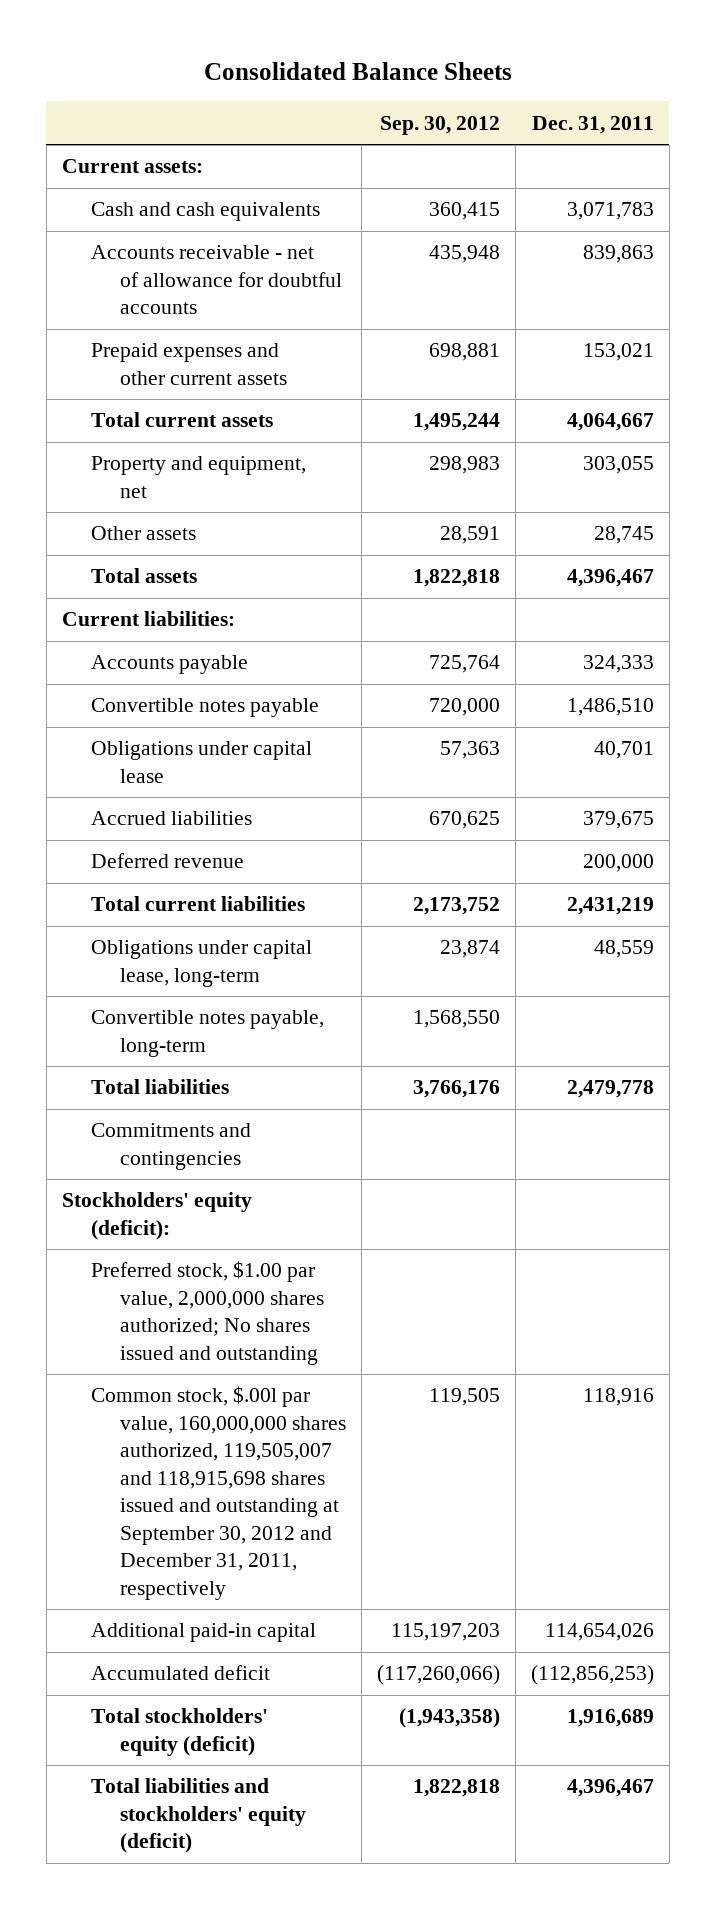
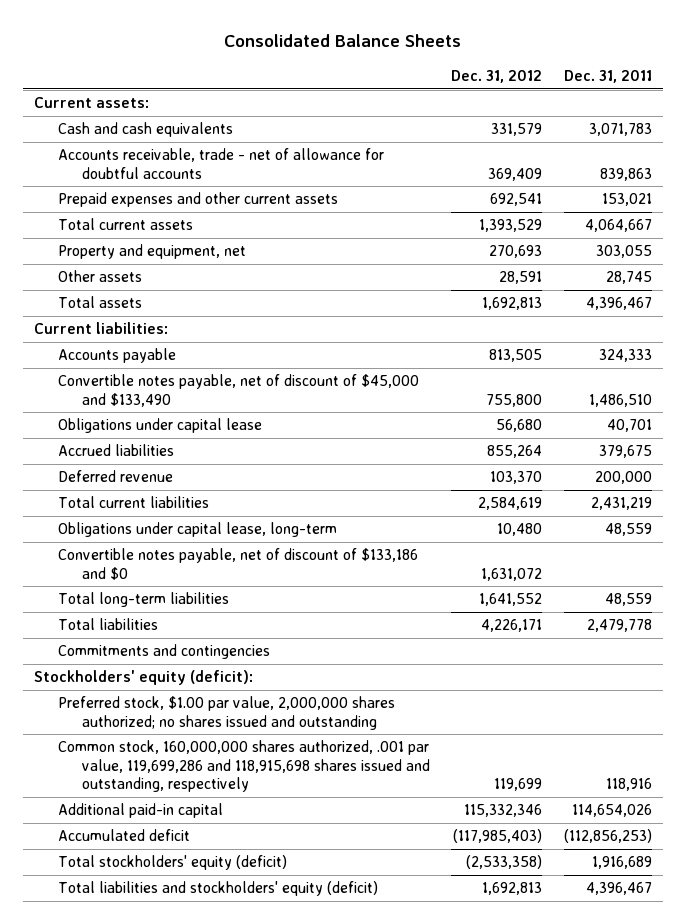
- | Sep. 30, 2012 | Dec. 31, 2011
+ | Dec. 31, 2012 | Dec. 31, 2011
- Accounts receivable - net of allowance for doubtful accounts | 435,948 | 839,863
+ Accounts receivable, trade - net of allowance for doubtful accounts | 369,409 | 839,863
- Convertible notes payable | 720,000 | 1,486,510
+ Convertible notes payable, net of discount of $45,000 and $133,490 | 755,800 | 1,486,510
- Convertible notes payable, long-term | 1,568,550 |
+ Convertible notes payable, net of discount of $133,186 and $0 | 1,631,072 |
+ Total long-term liabilities | 1,641,552 | 48,559
- Preferred stock, $1.00 par value, 2,000,000 shares authorized; No shares issued and outstanding
- Common stock, $.00l par value, 160,000,000 shares authorized, 119,505,007 and 118,915,698 shares issued and outstanding at September 30, 2012 and December 31, 2011, respectively | 119,505 | 118,916
+ Preferred stock, $1.00 par value, 2,000,000 shares authorized; no shares issued and outstanding
+ Common stock, 160,000,000 shares authorized, .001 par value, 119,699,286 and 118,915,698 shares issued and outstanding, respectively | 119,699 | 118,916

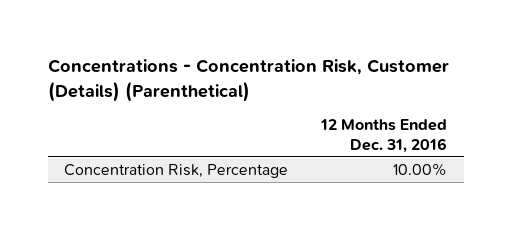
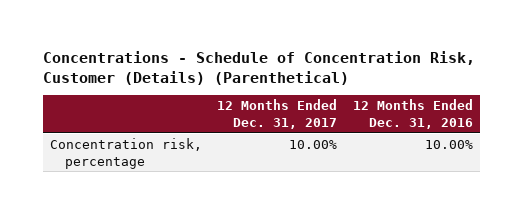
- Concentrations - Concentration Risk, Customer (Details) (Parenthetical)
+ Concentrations - Schedule of Concentration Risk, Customer (Details) (Parenthetical)
- | 12 Months Ended Dec. 31, 2016
+ | 12 Months Ended Dec. 31, 2017 | 12 Months Ended Dec. 31, 2016
- Concentration Risk, Percentage | 10.00%
+ Concentration risk, percentage | 10.00% | 10.00%

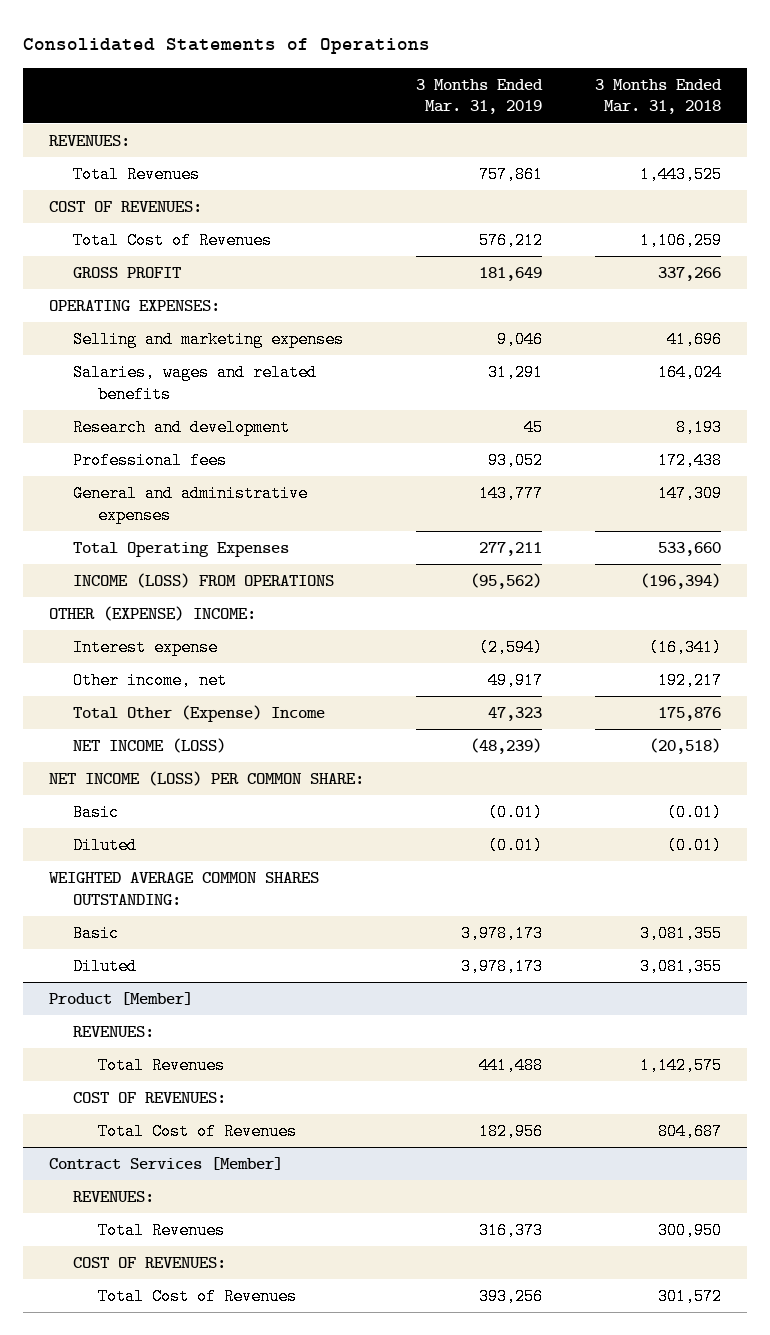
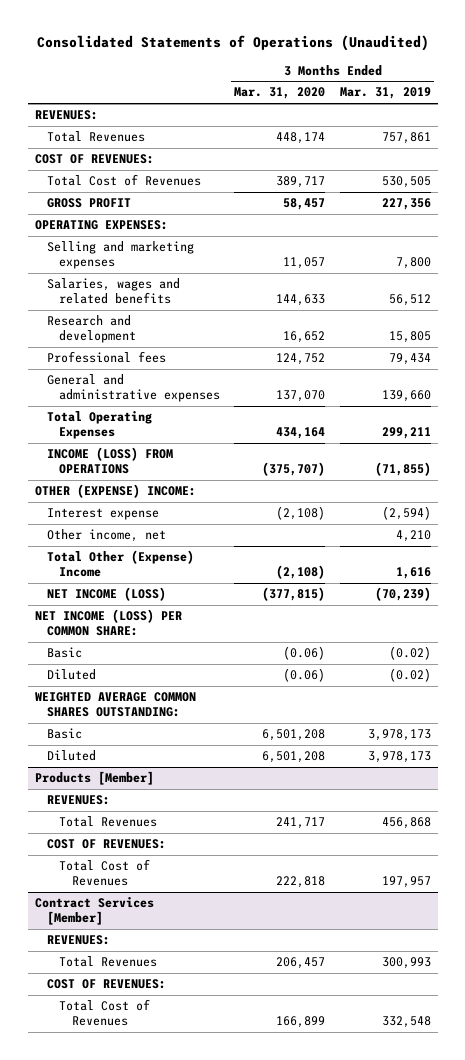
- Consolidated Statements of Operations
+ Consolidated Statements of Operations (Unaudited)
- | 3 Months Ended Mar. 31, 2019 | 3 Months Ended Mar. 31, 2018
+ | 3 Months Ended Mar. 31, 2020 | 3 Months Ended Mar. 31, 2019
- Total Cost of Revenues | 576,212 | 1,106,259
- GROSS PROFIT | 181,649 | 337,266
+ Total Cost of Revenues | 389,717 | 530,505
+ GROSS PROFIT | 58,457 | 227,356
- Selling and marketing expenses | 9,046 | 41,696
- Salaries, wages and related benefits | 31,291 | 164,024
- Research and development | 45 | 8,193
- Professional fees | 93,052 | 172,438
- General and administrative expenses | 143,777 | 147,309
- Total Operating Expenses | 277,211 | 533,660
- INCOME (LOSS) FROM OPERATIONS | (95,562) | (196,394)
+ Selling and marketing expenses | 11,057 | 7,800
+ Salaries, wages and related benefits | 144,633 | 56,512
+ Research and development | 16,652 | 15,805
+ Professional fees | 124,752 | 79,434
+ General and administrative expenses | 137,070 | 139,660
+ Total Operating Expenses | 434,164 | 299,211
+ INCOME (LOSS) FROM OPERATIONS | (375,707) | (71,855)
- Other income, net | 49,917 | 192,217
- Total Other (Expense) Income | 47,323 | 175,876
- NET INCOME (LOSS) | (48,239) | (20,518)
+ Other income, net | | 4,210
+ Total Other (Expense) Income | (2,108) | 1,616
+ NET INCOME (LOSS) | (377,815) | (70,239)
- Basic | (0.01) | (0.01)
- Diluted | (0.01) | (0.01)
+ Basic | (0.06) | (0.02)
+ Diluted | (0.06) | (0.02)
- Product [Member]
+ Products [Member]
- Total Revenues | 441,488 | 1,142,575
+ Total Revenues | 241,717 | 456,868
- Total Cost of Revenues | 182,956 | 804,687
+ Total Cost of Revenues | 222,818 | 197,957
@ Contract Services [Member]
- Total Revenues | 316,373 | 300,950
+ Total Revenues | 206,457 | 300,993
- Total Cost of Revenues | 393,256 | 301,572
+ Total Cost of Revenues | 166,899 | 332,548

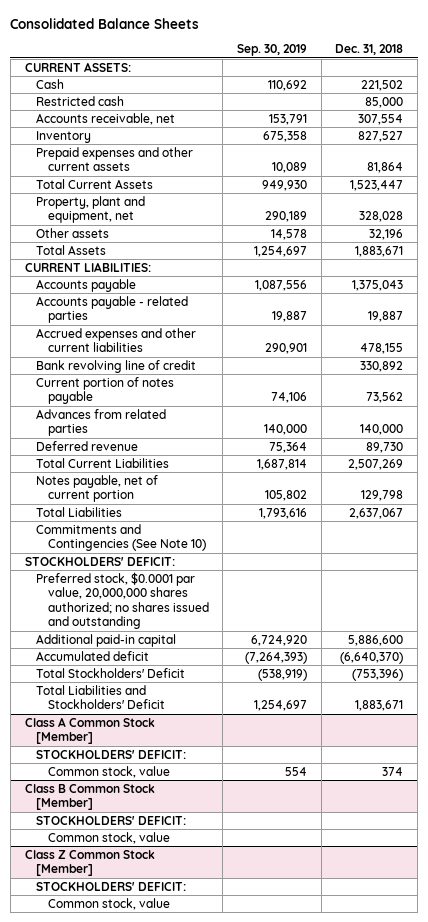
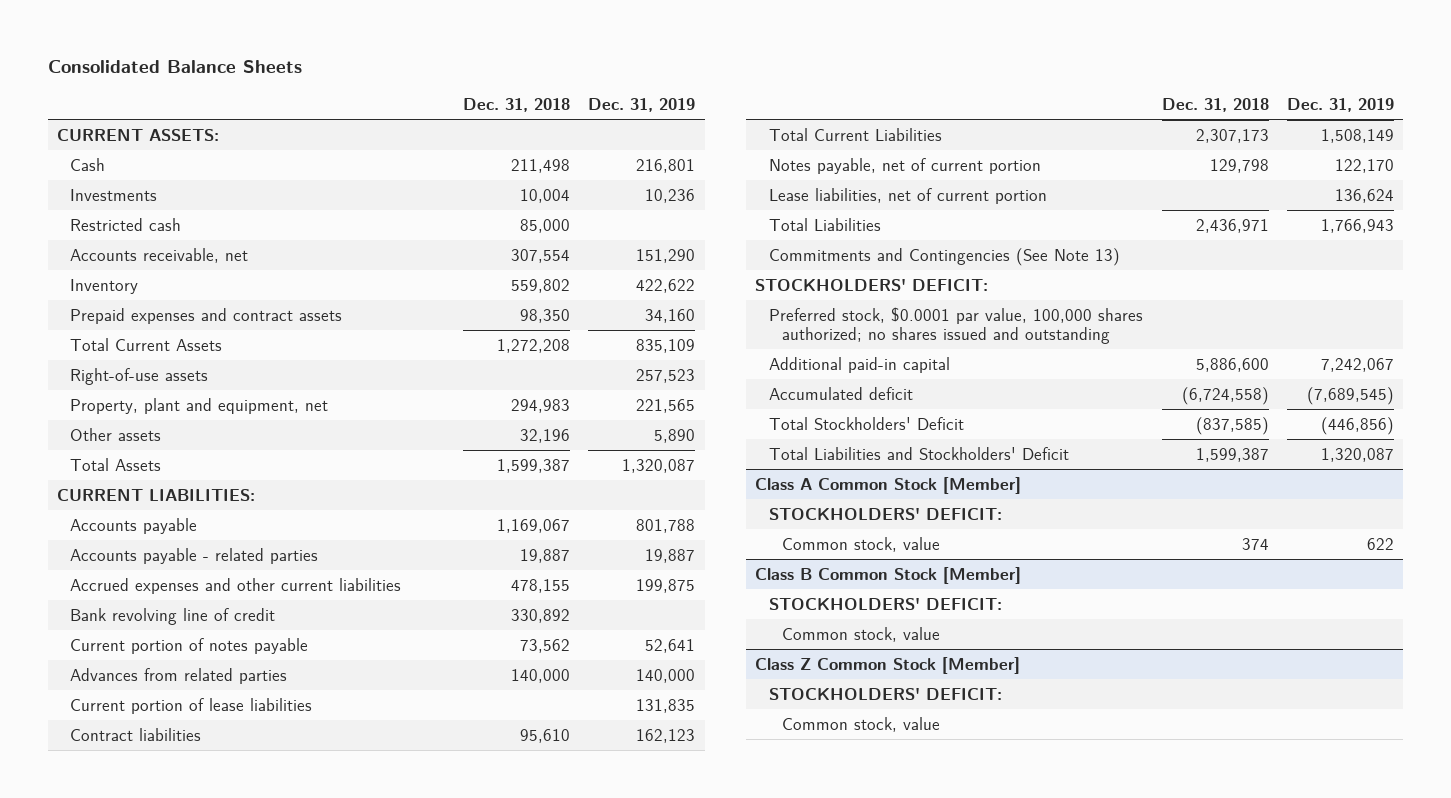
- | Sep. 30, 2019 | Dec. 31, 2018
+ | Dec. 31, 2018 | Dec. 31, 2019
- Cash | 110,692 | 221,502
+ Cash | 211,498 | 216,801
+ Investments | 10,004 | 10,236
- Inventory | 675,358 | 827,527
- Prepaid expenses and other current assets | 10,089 | 81,864
- Total Current Assets | 949,930 | 1,523,447
- Property, plant and equipment, net | 290,189 | 328,028
+ Inventory | 559,802 | 422,622
+ Prepaid expenses and contract assets | 98,350 | 34,160
+ Total Current Assets | 1,272,208 | 835,109
+ Right-of-use assets | | 257,523
+ Property, plant and equipment, net | 294,983 | 221,565
- Total Assets | 1,254,697 | 1,883,671
+ Total Assets | 1,599,387 | 1,320,087
- Accounts payable | 1,087,556 | 1,375,043
+ Accounts payable | 1,169,067 | 801,788
- Deferred revenue | 75,364 | 89,730
- Total Current Liabilities | 1,687,814 | 2,507,269
+ Current portion of lease liabilities | | 131,835
+ Contract liabilities | 95,610 | 162,123
+ Total Current Liabilities | 2,307,173 | 1,508,149
- Total Liabilities | 1,793,616 | 2,637,067
- Commitments and Contingencies (See Note 10)
+ Lease liabilities, net of current portion | | 136,624
+ Total Liabilities | 2,436,971 | 1,766,943
+ Commitments and Contingencies (See Note 13)
- Preferred stock, $0.0001 par value, 20,000,000 shares authorized; no shares issued and outstanding
+ Preferred stock, $0.0001 par value, 100,000 shares authorized; no shares issued and outstanding
- Accumulated deficit | (7,264,393) | (6,640,370)
- Total Stockholders' Deficit | (538,919) | (753,396)
- Total Liabilities and Stockholders' Deficit | 1,254,697 | 1,883,671
+ Accumulated deficit | (6,724,558) | (7,689,545)
+ Total Stockholders' Deficit | (837,585) | (446,856)
+ Total Liabilities and Stockholders' Deficit | 1,599,387 | 1,320,087

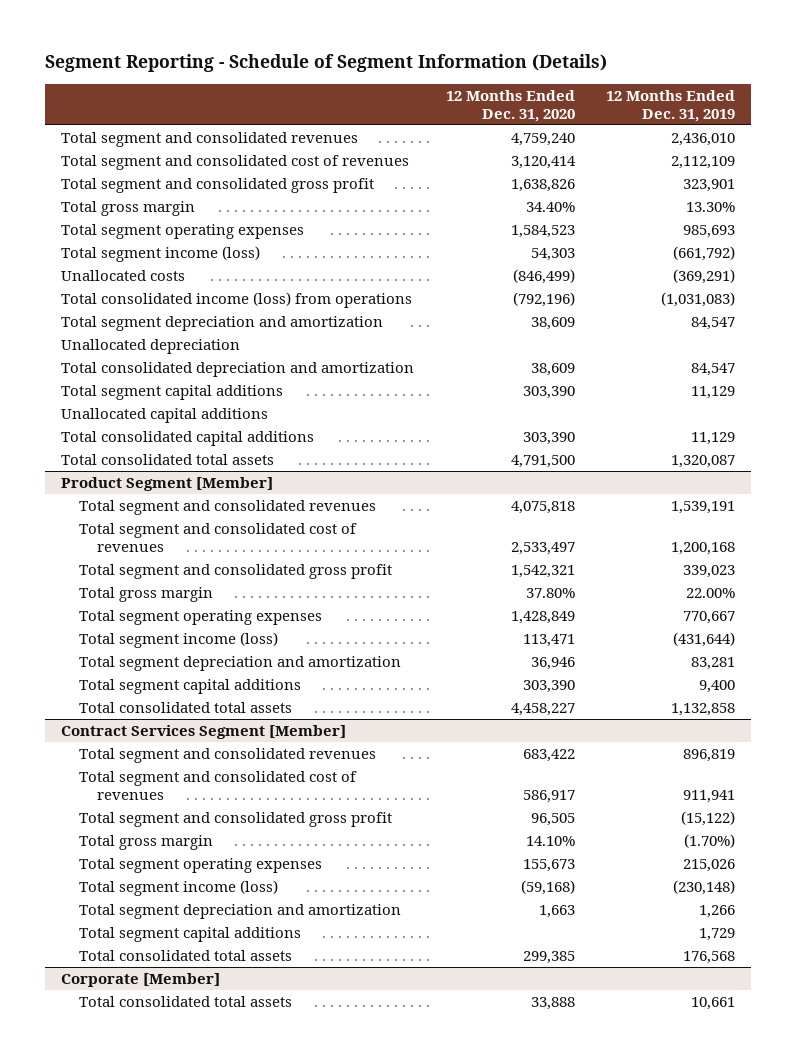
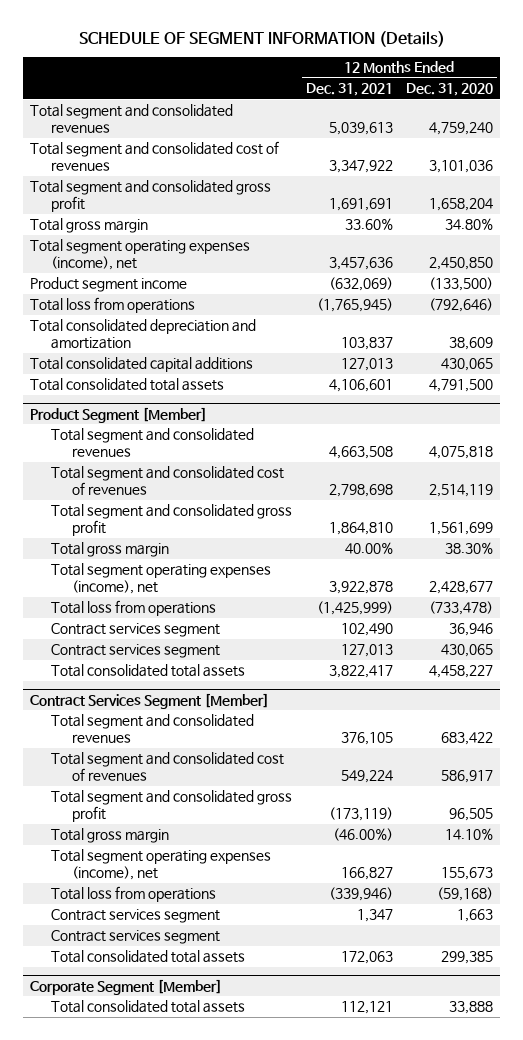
- Segment Reporting - Schedule of Segment Information (Details)
+ SCHEDULE OF SEGMENT INFORMATION (Details)
- | 12 Months Ended Dec. 31, 2020 | 12 Months Ended Dec. 31, 2019
+ | 12 Months Ended Dec. 31, 2021 | 12 Months Ended Dec. 31, 2020
- Total segment and consolidated cost of revenues | 3,120,414 | 2,112,109
- Total segment and consolidated gross profit | 1,638,826 | 323,901
- Total gross margin | 34.40% | 13.30%
- Total segment operating expenses | 1,584,523 | 985,693
- Total segment income (loss) | 54,303 | (661,792)
- Unallocated costs | (846,499) | (369,291)
- Total consolidated income (loss) from operations | (792,196) | (1,031,083)
- Total segment depreciation and amortization | 38,609 | 84,547
- Unallocated depreciation
+ Total segment and consolidated cost of revenues | 3,347,922 | 3,101,036
+ Total segment and consolidated gross profit | 1,691,691 | 1,658,204
+ Total gross margin | 33.60% | 34.80%
+ Total segment operating expenses (income), net | 3,457,636 | 2,450,850
+ Product segment income | (632,069) | (133,500)
+ Total loss from operations | (1,765,945) | (792,646)
- Total segment capital additions | 303,390 | 11,129
- Unallocated capital additions
- Total consolidated capital additions | 303,390 | 11,129
+ Total consolidated capital additions | 127,013 | 430,065
@ Product Segment [Member]
- Total segment and consolidated cost of revenues | 2,533,497 | 1,200,168
- Total segment and consolidated gross profit | 1,542,321 | 339,023
- Total gross margin | 37.80% | 22.00%
- Total segment operating expenses | 1,428,849 | 770,667
- Total segment income (loss) | 113,471 | (431,644)
- Total segment depreciation and amortization | 36,946 | 83,281
- Total segment capital additions | 303,390 | 9,400
+ Total segment and consolidated cost of revenues | 2,798,698 | 2,514,119
+ Total segment and consolidated gross profit | 1,864,810 | 1,561,699
+ Total gross margin | 40.00% | 38.30%
+ Total segment operating expenses (income), net | 3,922,878 | 2,428,677
+ Total loss from operations | (1,425,999) | (733,478)
+ Contract services segment | 102,490 | 36,946
+ Contract services segment | 127,013 | 430,065
@ Contract Services Segment [Member]
- Total segment operating expenses | 155,673 | 215,026
- Total segment income (loss) | (59,168) | (230,148)
- Total segment depreciation and amortization | 1,663 | 1,266
- Total segment capital additions | | 1,729
+ Total segment operating expenses (income), net | 166,827 | 155,673
+ Total loss from operations | (339,946) | (59,168)
+ Contract services segment | 1,347 | 1,663
+ Contract services segment
- Corporate [Member]
+ Corporate Segment [Member]

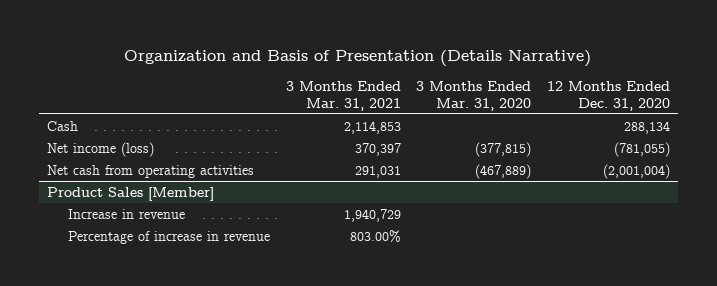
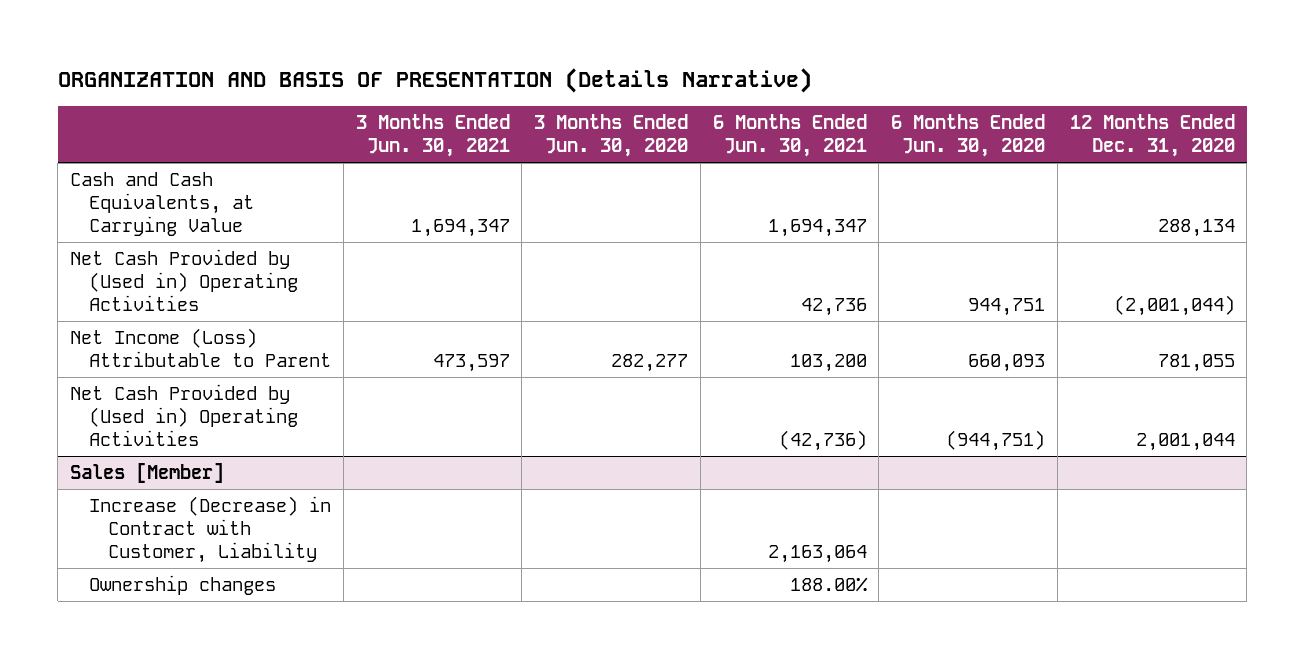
- Organization and Basis of Presentation (Details Narrative)
+ ORGANIZATION AND BASIS OF PRESENTATION (Details Narrative)
- | 3 Months Ended Mar. 31, 2021 | 3 Months Ended Mar. 31, 2020 | 12 Months Ended Dec. 31, 2020
+ | 3 Months Ended Jun. 30, 2021 | 3 Months Ended Jun. 30, 2020 | 6 Months Ended Jun. 30, 2021 | 6 Months Ended Jun. 30, 2020 | 12 Months Ended Dec. 31, 2020
- Cash | 2,114,853 | | 288,134
- Net income (loss) | 370,397 | (377,815) | (781,055)
- Net cash from operating activities | 291,031 | (467,889) | (2,001,004)
- Product Sales [Member]
- Increase in revenue | 1,940,729 | |
- Percentage of increase in revenue | 803.00% | |
+ Cash and Cash Equivalents, at Carrying Value | 1,694,347 | | 1,694,347 | | 288,134
+ Net Cash Provided by (Used in) Operating Activities | | | 42,736 | 944,751 | (2,001,044)
+ Net Income (Loss) Attributable to Parent | 473,597 | 282,277 | 103,200 | 660,093 | 781,055
+ Net Cash Provided by (Used in) Operating Activities | | | (42,736) | (944,751) | 2,001,044
+ Sales [Member]
+ Increase (Decrease) in Contract with Customer, Liability | | | 2,163,064 | |
+ Ownership changes | | | 188.00% | |

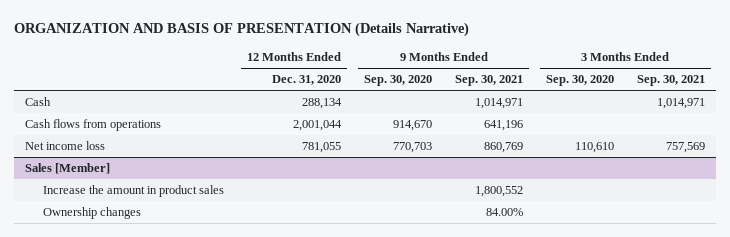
- | 3 Months Ended Jun. 30, 2021 | 3 Months Ended Jun. 30, 2020 | 6 Months Ended Jun. 30, 2021 | 6 Months Ended Jun. 30, 2020 | 12 Months Ended Dec. 31, 2020
+ | 12 Months Ended Dec. 31, 2020 | 9 Months Ended Sep. 30, 2020 | 9 Months Ended Sep. 30, 2021 | 3 Months Ended Sep. 30, 2020 | 3 Months Ended Sep. 30, 2021
- Cash and Cash Equivalents, at Carrying Value | 1,694,347 | | 1,694,347 | | 288,134
- Net Cash Provided by (Used in) Operating Activities | | | 42,736 | 944,751 | (2,001,044)
- Net Income (Loss) Attributable to Parent | 473,597 | 282,277 | 103,200 | 660,093 | 781,055
- Net Cash Provided by (Used in) Operating Activities | | | (42,736) | (944,751) | 2,001,044
+ Cash | 288,134 | | 1,014,971 | | 1,014,971
+ Cash flows from operations | 2,001,044 | 914,670 | 641,196 | |
+ Net income loss | 781,055 | 770,703 | 860,769 | 110,610 | 757,569
@ Sales [Member]
- Increase (Decrease) in Contract with Customer, Liability | | | 2,163,064 | |
+ Increase the amount in product sales | | | 1,800,552 | |

